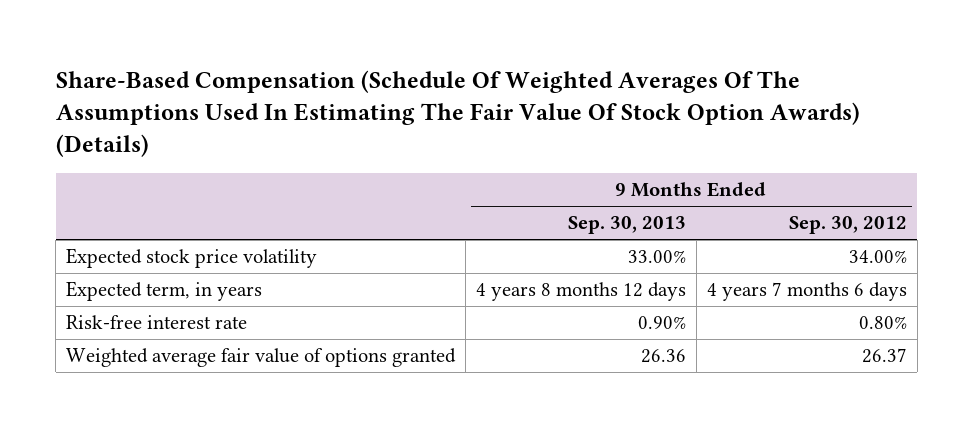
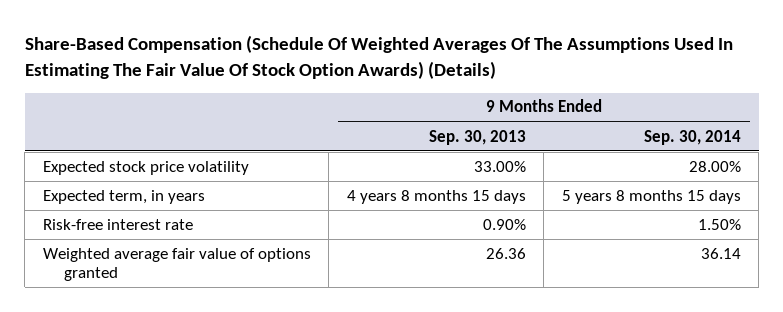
- | 9 Months Ended Sep. 30, 2013 | 9 Months Ended Sep. 30, 2012
+ | 9 Months Ended Sep. 30, 2013 | 9 Months Ended Sep. 30, 2014
- Expected term, in years | 4 years 8 months 12 days | 4 years 7 months 6 days
+ Expected term, in years | 4 years 8 months 15 days | 5 years 8 months 15 days

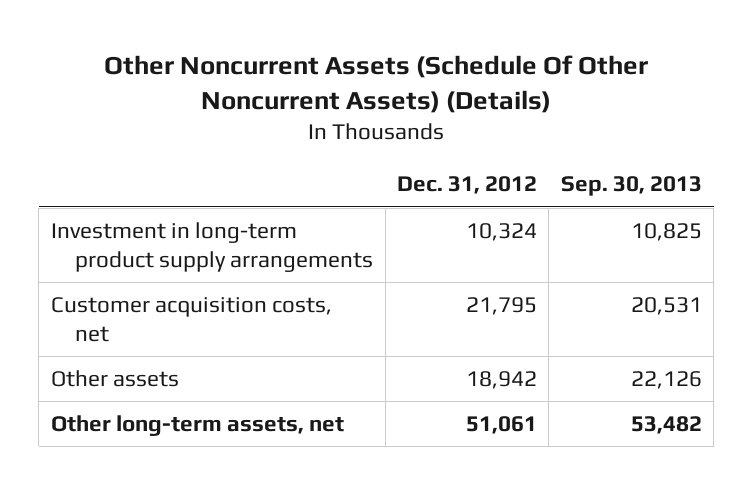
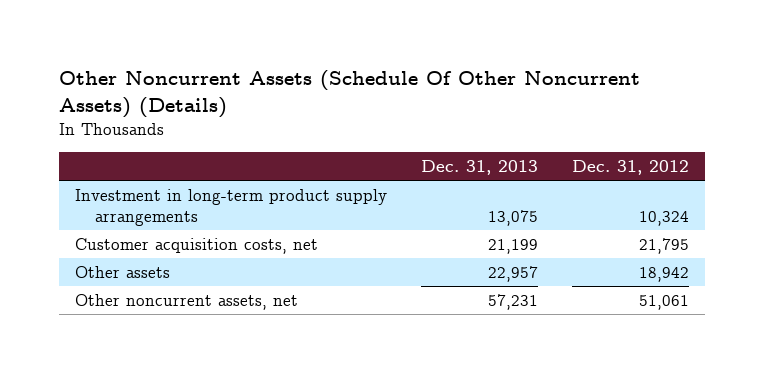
- | Dec. 31, 2012 | Sep. 30, 2013
+ | Dec. 31, 2013 | Dec. 31, 2012
- Other long-term assets, net | 51,061 | 53,482
+ Other noncurrent assets, net | 57,231 | 51,061

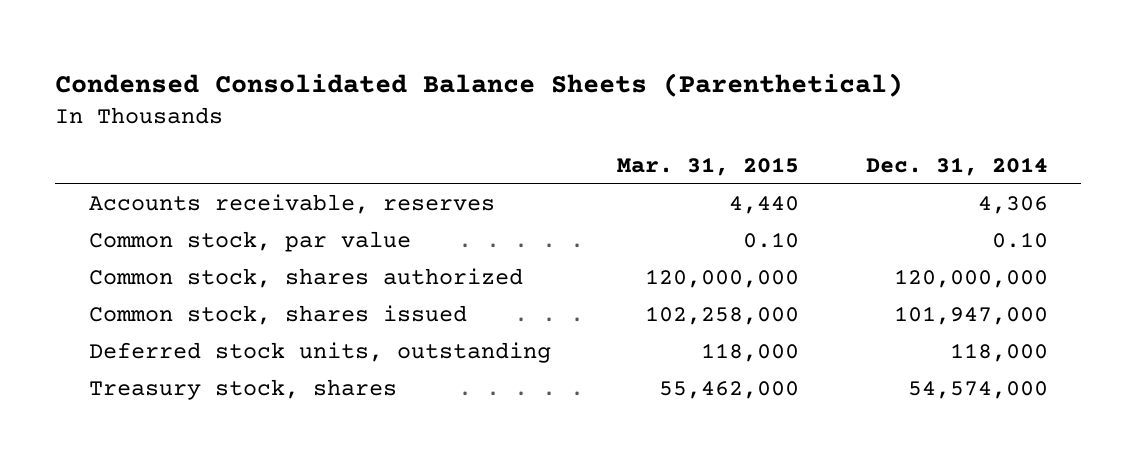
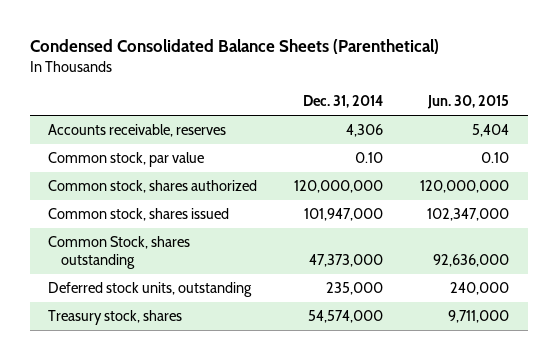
- | Mar. 31, 2015 | Dec. 31, 2014
+ | Dec. 31, 2014 | Jun. 30, 2015
- Deferred stock units, outstanding | 118,000 | 118,000
+ Common Stock, shares outstanding | 47,373,000 | 92,636,000
+ Deferred stock units, outstanding | 235,000 | 240,000

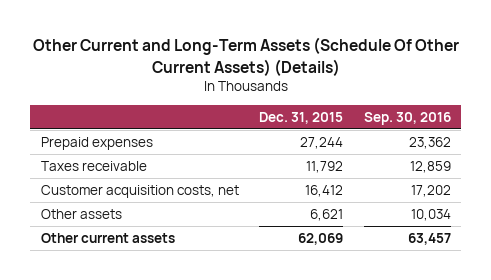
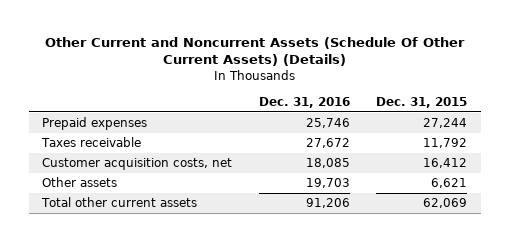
- Other Current and Long-Term Assets (Schedule Of Other Current Assets) (Details)
+ Other Current and Noncurrent Assets (Schedule Of Other Current Assets) (Details)
- | Dec. 31, 2015 | Sep. 30, 2016
+ | Dec. 31, 2016 | Dec. 31, 2015
- Other current assets | 62,069 | 63,457
+ Total other current assets | 91,206 | 62,069

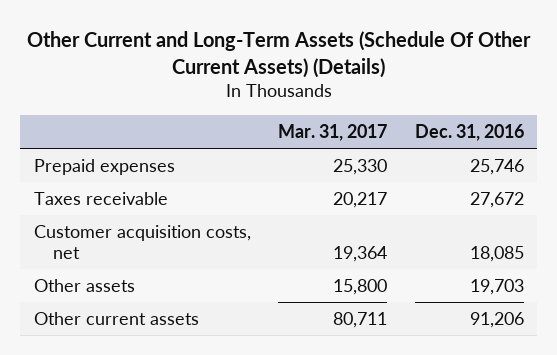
- Other Current and Noncurrent Assets (Schedule Of Other Current Assets) (Details)
+ Other Current and Long-Term Assets (Schedule Of Other Current Assets) (Details)
- | Dec. 31, 2016 | Dec. 31, 2015
+ | Mar. 31, 2017 | Dec. 31, 2016
- Total other current assets | 91,206 | 62,069
+ Other current assets | 80,711 | 91,206

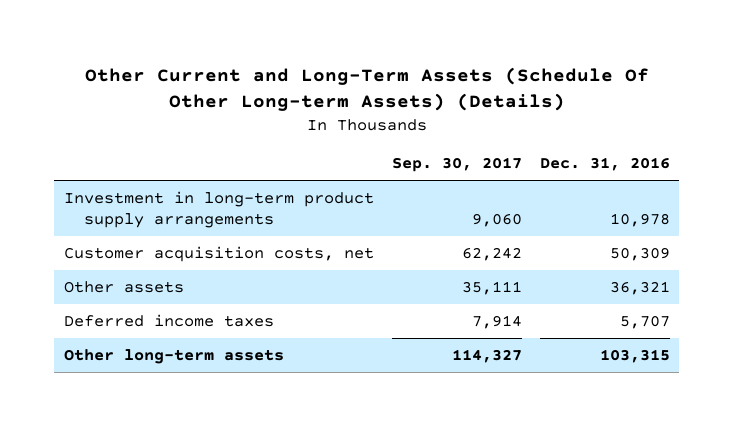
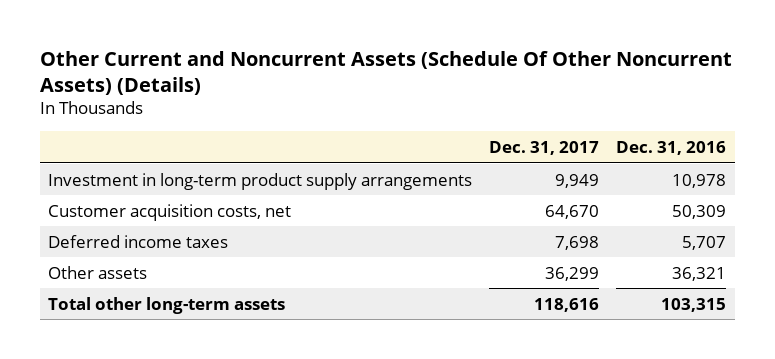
- Other Current and Long-Term Assets (Schedule Of Other Long-term Assets) (Details)
+ Other Current and Noncurrent Assets (Schedule Of Other Noncurrent Assets) (Details)
- | Sep. 30, 2017 | Dec. 31, 2016
+ | Dec. 31, 2017 | Dec. 31, 2016
- Other long-term assets | 114,327 | 103,315
moved down: Other assets | 36,299 | 36,321
+ Total other long-term assets | 118,616 | 103,315

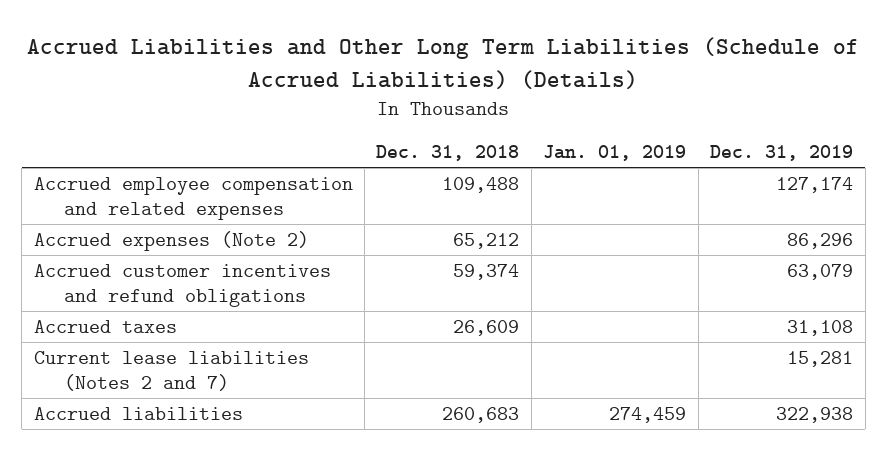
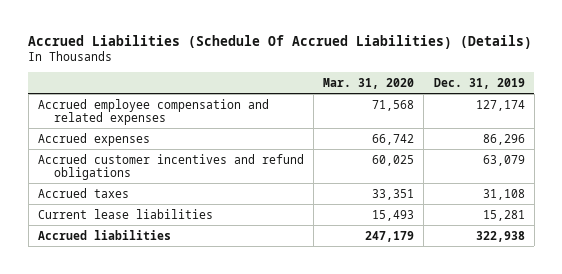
- Accrued Liabilities and Other Long Term Liabilities (Schedule of Accrued Liabilities) (Details)
+ Accrued Liabilities (Schedule Of Accrued Liabilities) (Details)
- | Dec. 31, 2018 | Jan. 01, 2019 | Dec. 31, 2019
+ | Mar. 31, 2020 | Dec. 31, 2019
- Accrued expenses (Note 2) | 65,212 | | 86,296
+ Accrued expenses | 66,742 | 86,296
- Current lease liabilities (Notes 2 and 7) | | | 15,281
+ Current lease liabilities | 15,493 | 15,281

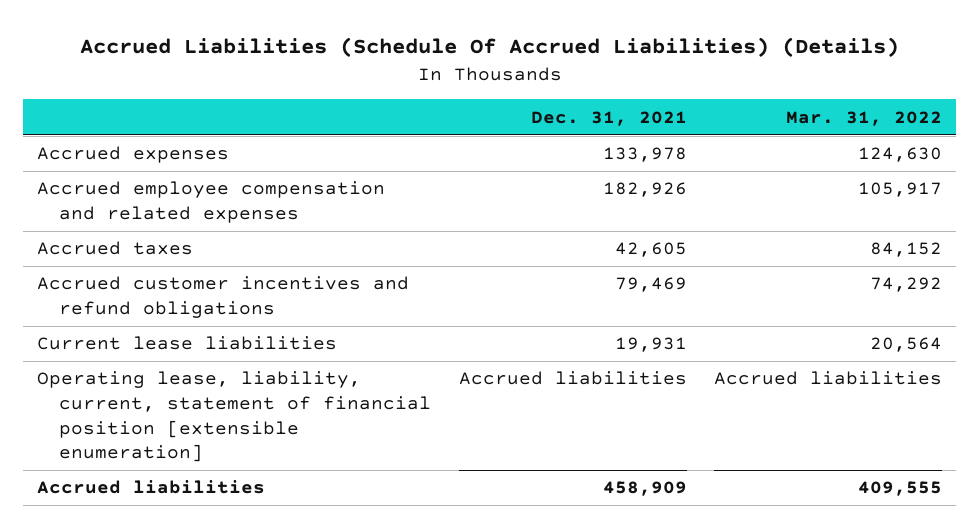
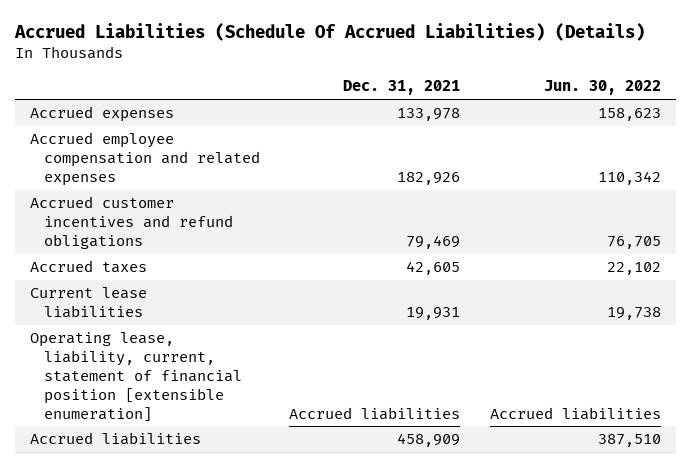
- | Dec. 31, 2021 | Mar. 31, 2022
+ | Dec. 31, 2021 | Jun. 30, 2022
moved down: Accrued taxes | 42,605 | 22,102

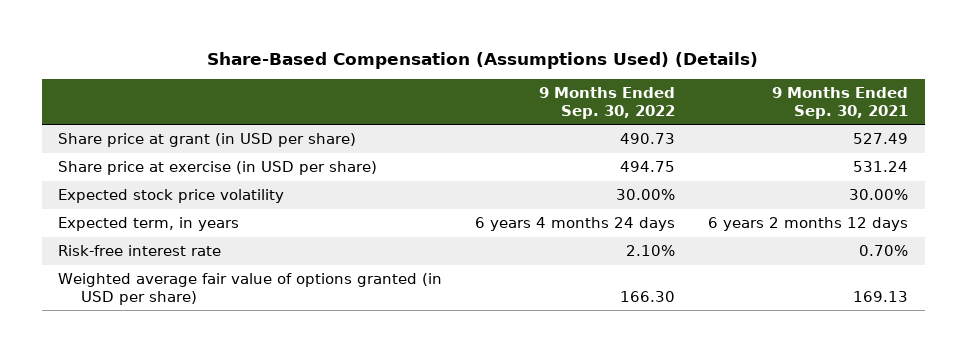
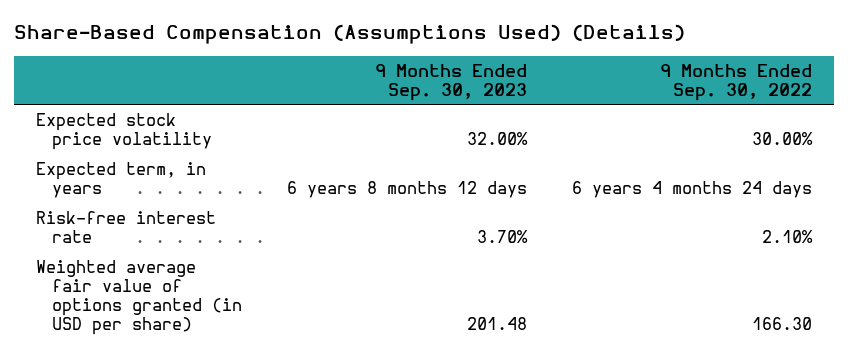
- | 9 Months Ended Sep. 30, 2022 | 9 Months Ended Sep. 30, 2021
+ | 9 Months Ended Sep. 30, 2023 | 9 Months Ended Sep. 30, 2022
- Share price at grant (in USD per share) | 490.73 | 527.49
- Share price at exercise (in USD per share) | 494.75 | 531.24

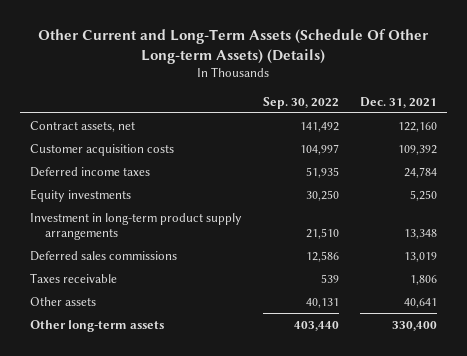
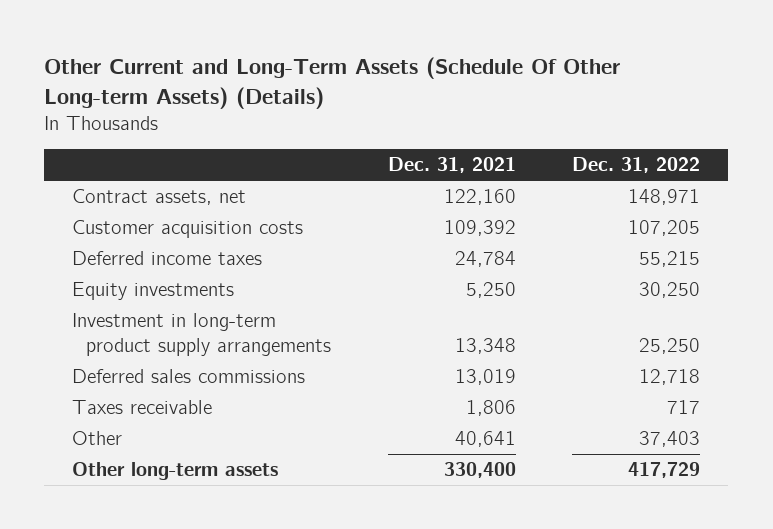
- | Sep. 30, 2022 | Dec. 31, 2021
+ | Dec. 31, 2021 | Dec. 31, 2022
- Other assets | 40,131 | 40,641
+ Other | 40,641 | 37,403

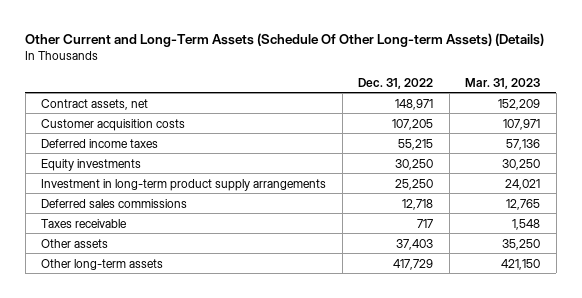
- | Dec. 31, 2021 | Dec. 31, 2022
+ | Dec. 31, 2022 | Mar. 31, 2023
- Other | 40,641 | 37,403
+ Other assets | 37,403 | 35,250

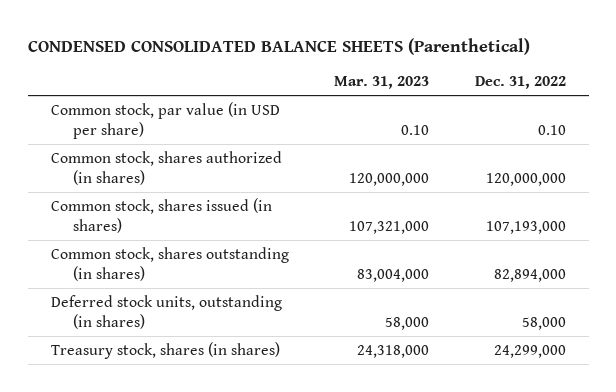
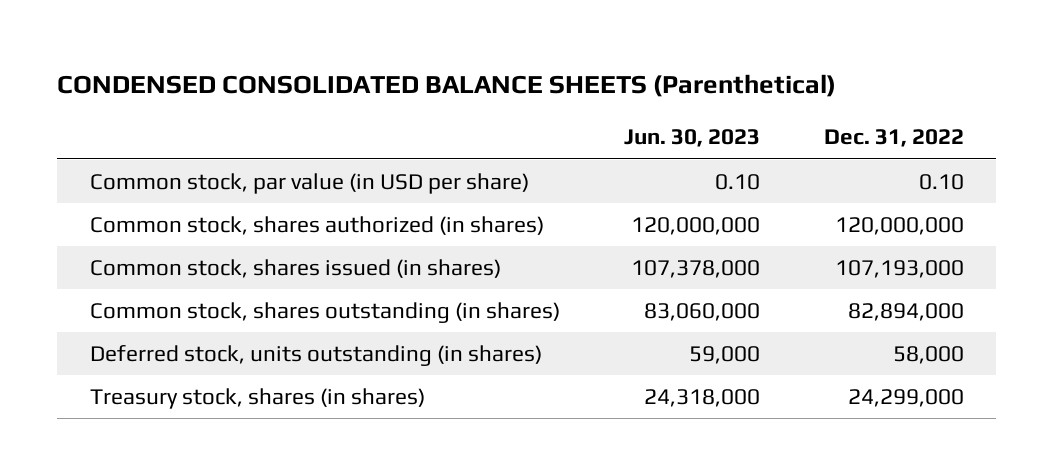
- | Mar. 31, 2023 | Dec. 31, 2022
+ | Jun. 30, 2023 | Dec. 31, 2022
- Deferred stock units, outstanding (in shares) | 58,000 | 58,000
+ Deferred stock, units outstanding (in shares) | 59,000 | 58,000

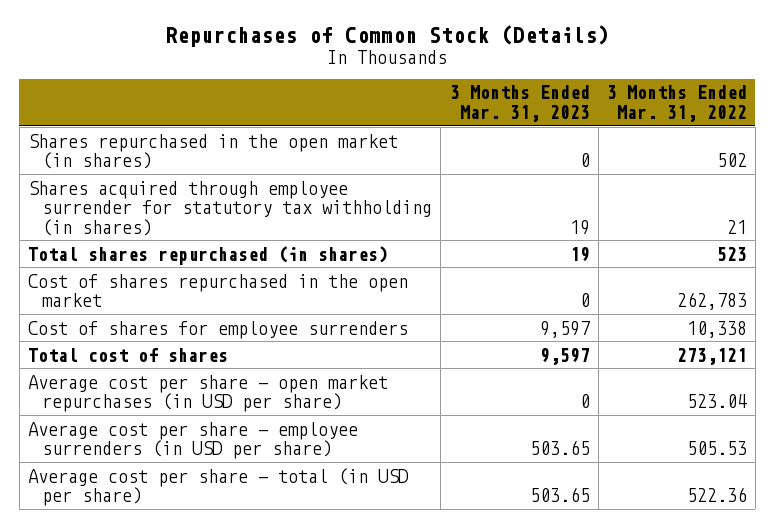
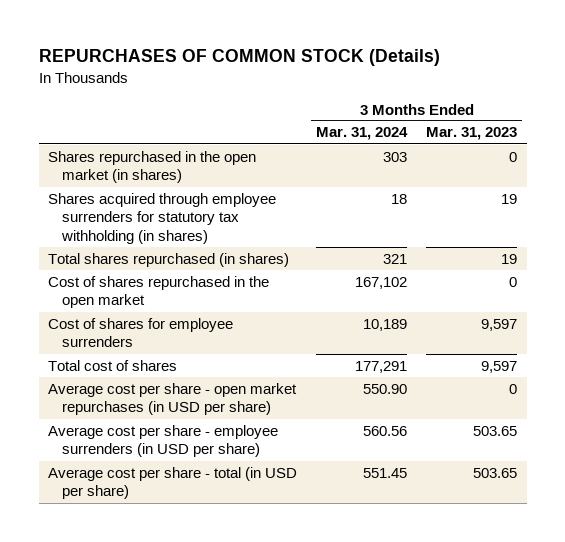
- Repurchases of Common Stock (Details)
+ REPURCHASES OF COMMON STOCK (Details)
- | 3 Months Ended Mar. 31, 2023 | 3 Months Ended Mar. 31, 2022
+ | 3 Months Ended Mar. 31, 2024 | 3 Months Ended Mar. 31, 2023
- Shares acquired through employee surrender for statutory tax withholding (in shares) | 19 | 21
+ Shares acquired through employee surrenders for statutory tax withholding (in shares) | 18 | 19

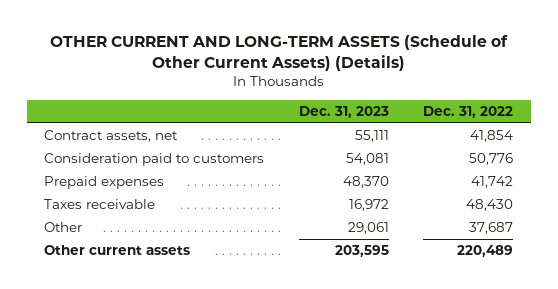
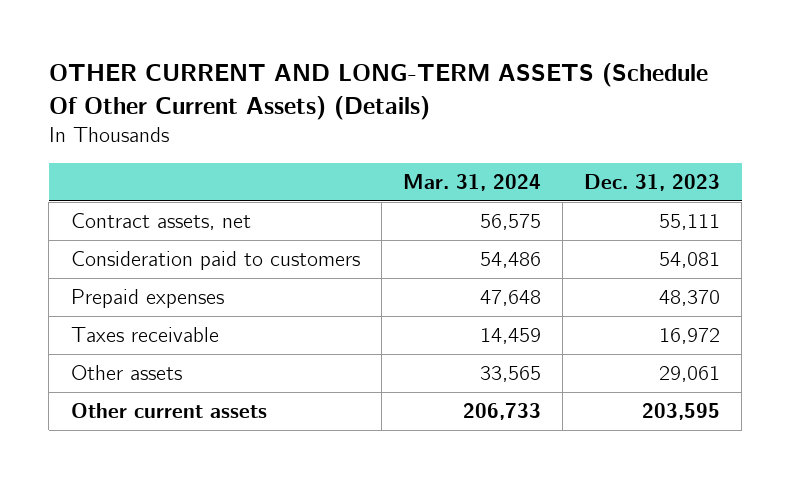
- OTHER CURRENT AND LONG-TERM ASSETS (Schedule of Other Current Assets) (Details)
+ OTHER CURRENT AND LONG-TERM ASSETS (Schedule Of Other Current Assets) (Details)
- | Dec. 31, 2023 | Dec. 31, 2022
+ | Mar. 31, 2024 | Dec. 31, 2023
- Other | 29,061 | 37,687
+ Other assets | 33,565 | 29,061

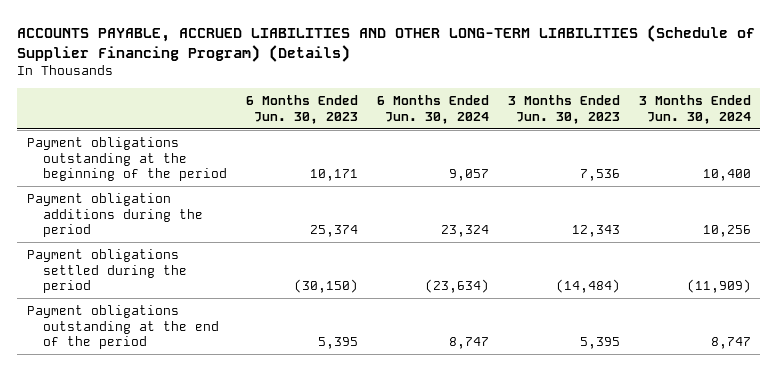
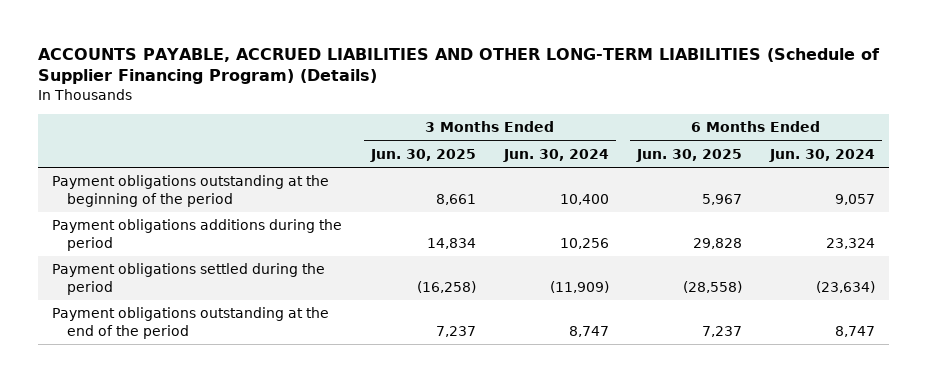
- | 6 Months Ended Jun. 30, 2023 | 6 Months Ended Jun. 30, 2024 | 3 Months Ended Jun. 30, 2023 | 3 Months Ended Jun. 30, 2024
+ | 3 Months Ended Jun. 30, 2025 | 3 Months Ended Jun. 30, 2024 | 6 Months Ended Jun. 30, 2025 | 6 Months Ended Jun. 30, 2024
- Payment obligation additions during the period | 25,374 | 23,324 | 12,343 | 10,256
+ Payment obligations additions during the period | 14,834 | 10,256 | 29,828 | 23,324

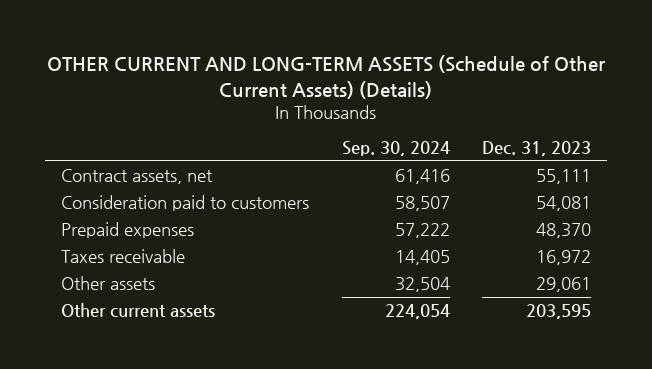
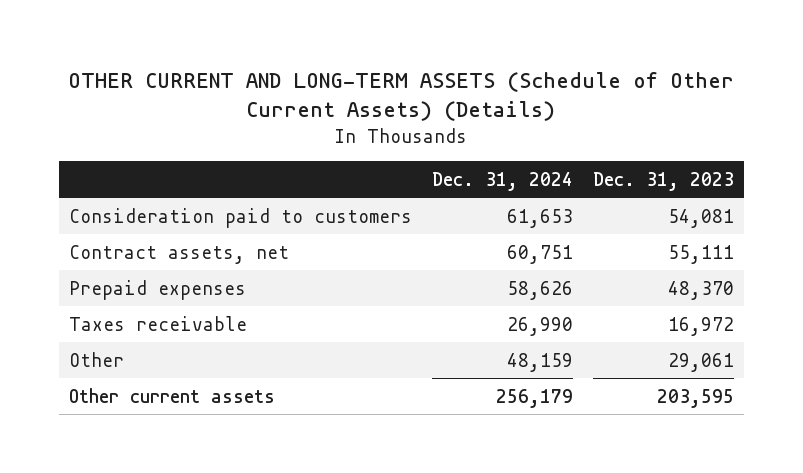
- | Sep. 30, 2024 | Dec. 31, 2023
+ | Dec. 31, 2024 | Dec. 31, 2023
moved down: Contract assets, net | 60,751 | 55,111
- Other assets | 32,504 | 29,061
+ Other | 48,159 | 29,061

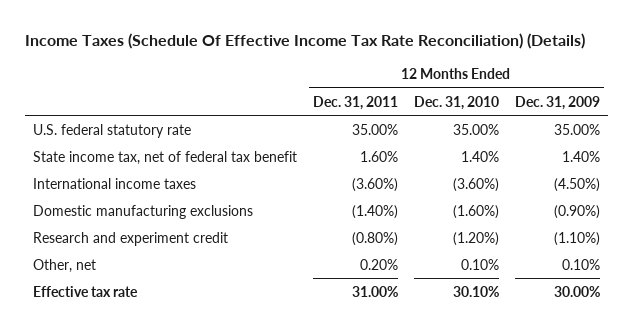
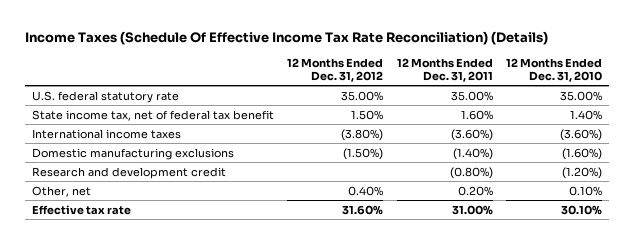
- | 12 Months Ended Dec. 31, 2011 | 12 Months Ended Dec. 31, 2010 | 12 Months Ended Dec. 31, 2009
+ | 12 Months Ended Dec. 31, 2012 | 12 Months Ended Dec. 31, 2011 | 12 Months Ended Dec. 31, 2010
- Research and experiment credit | (0.80%) | (1.20%) | (1.10%)
+ Research and development credit | | (0.80%) | (1.20%)

